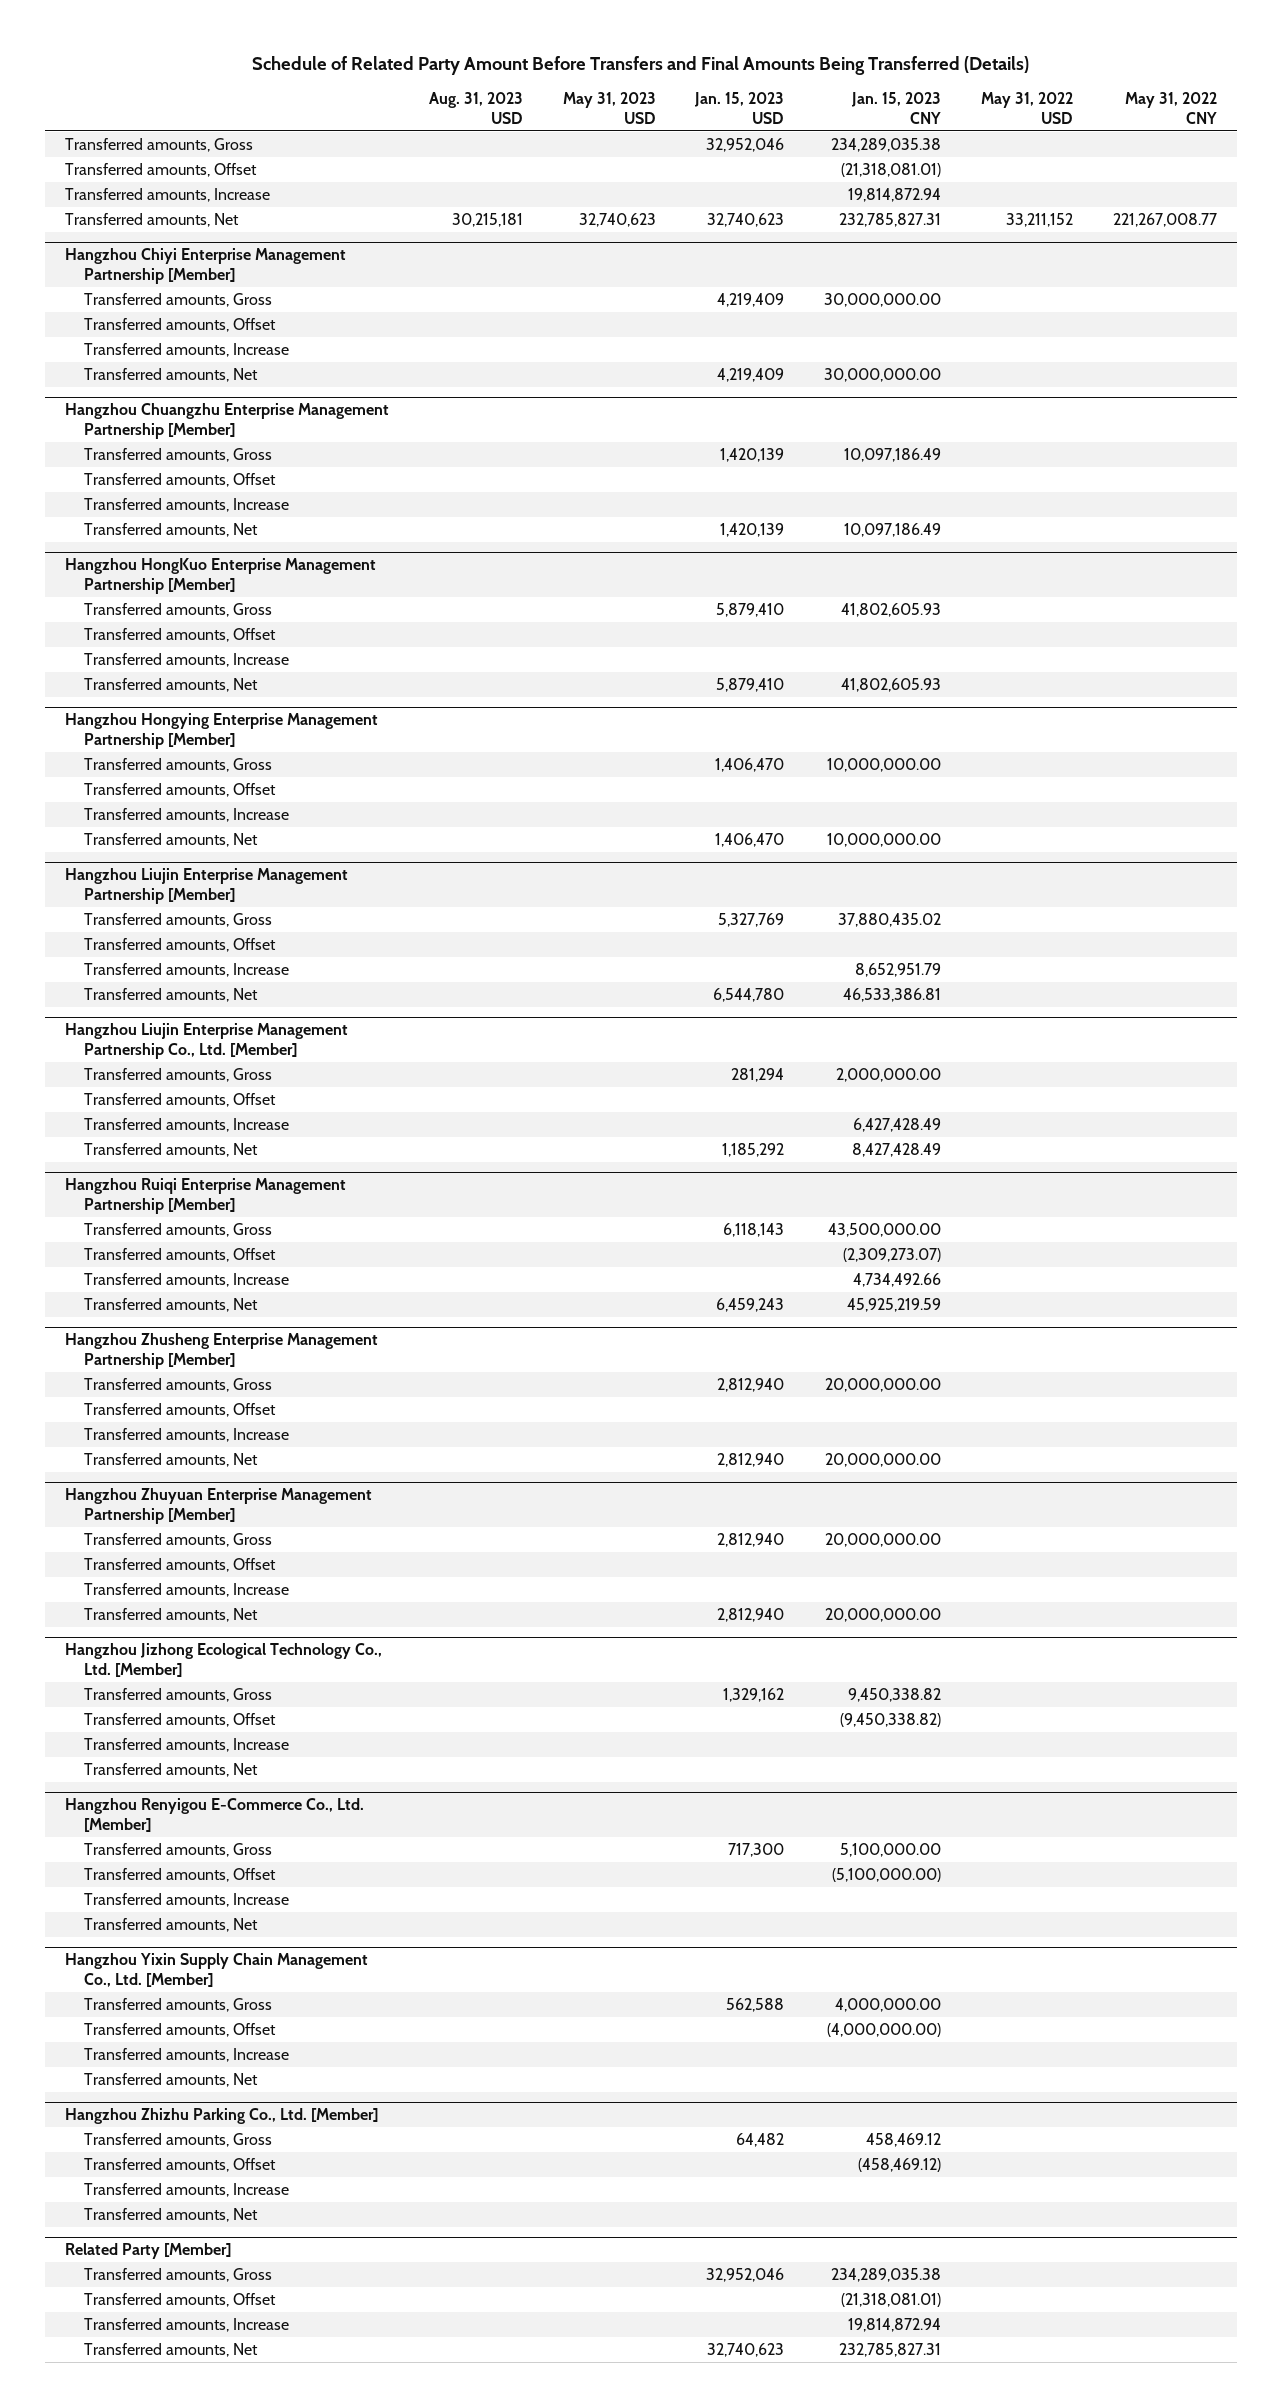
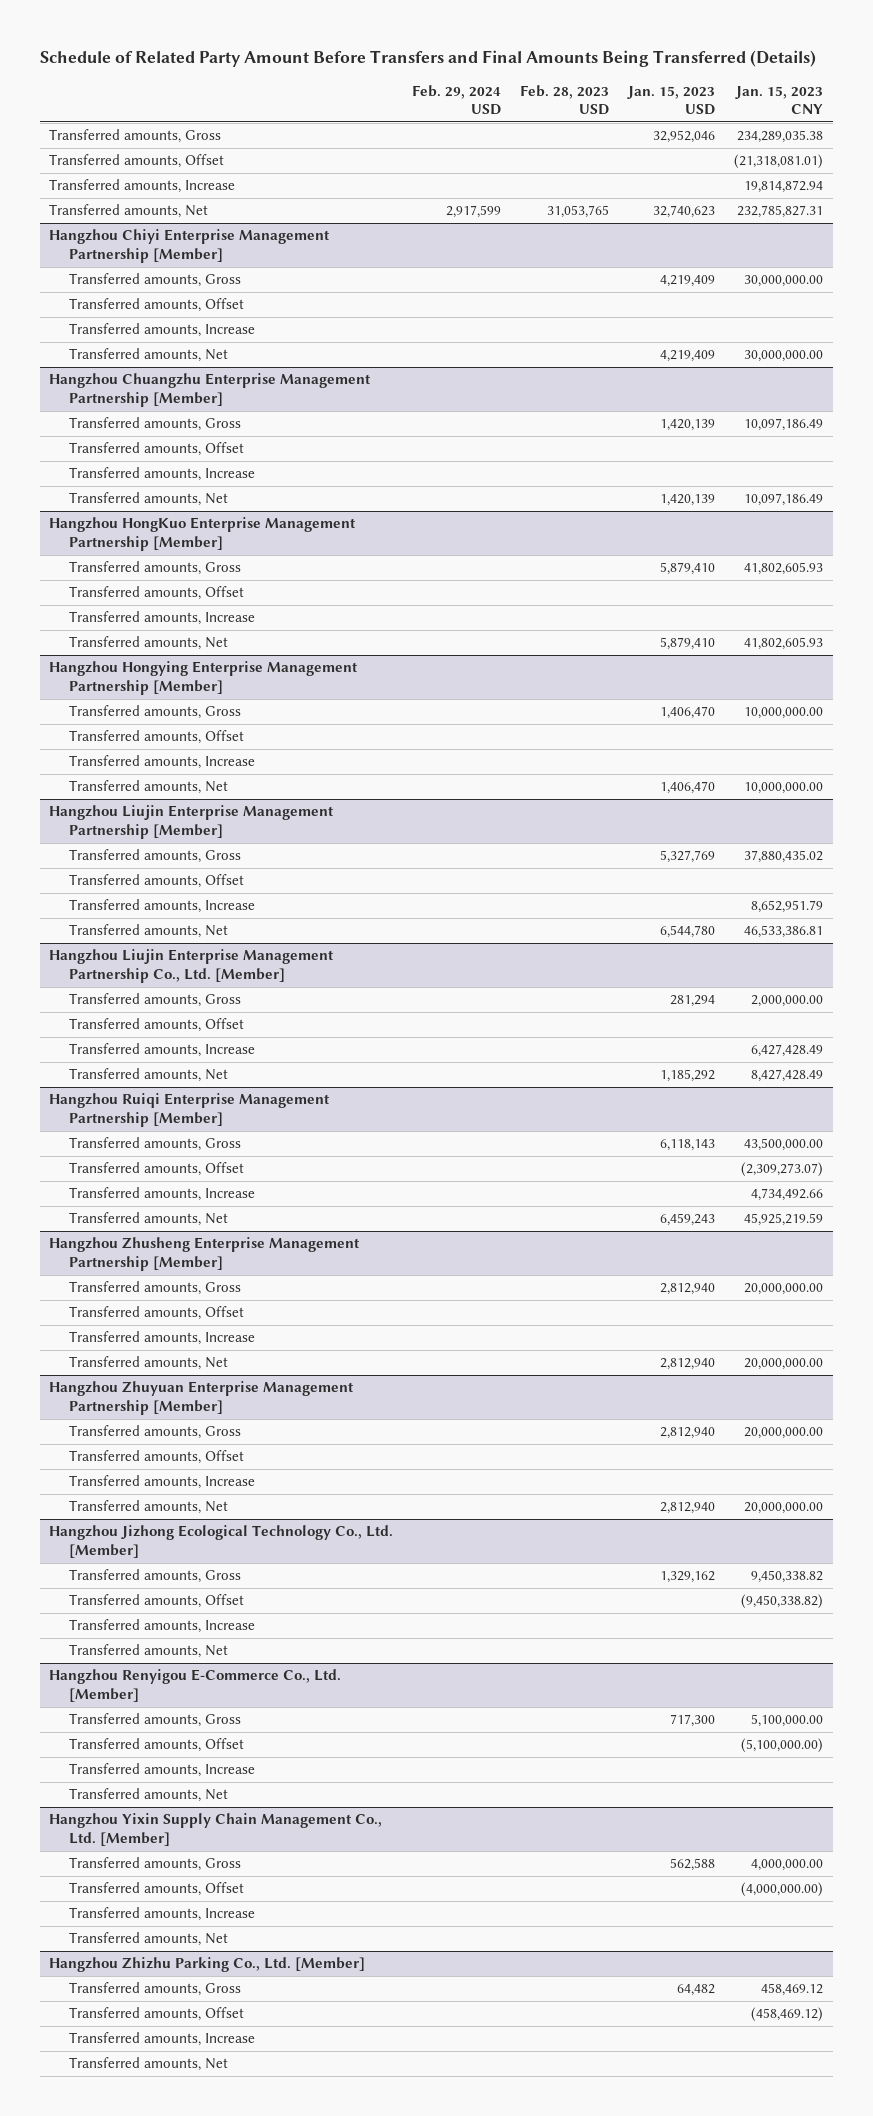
- | Aug. 31, 2023 USD | May 31, 2023 USD | Jan. 15, 2023 USD | Jan. 15, 2023 CNY | May 31, 2022 USD | May 31, 2022 CNY
+ | Feb. 29, 2024 USD | Feb. 28, 2023 USD | Jan. 15, 2023 USD | Jan. 15, 2023 CNY
- Related Party [Member]
- Transferred amounts, Gross | | | 32,952,046 | 234,289,035.38 | |
- Transferred amounts, Offset | | | | (21,318,081.01) | |
- Transferred amounts, Increase | | | | 19,814,872.94 | |
- Transferred amounts, Net | | | 32,740,623 | 232,785,827.31 | |

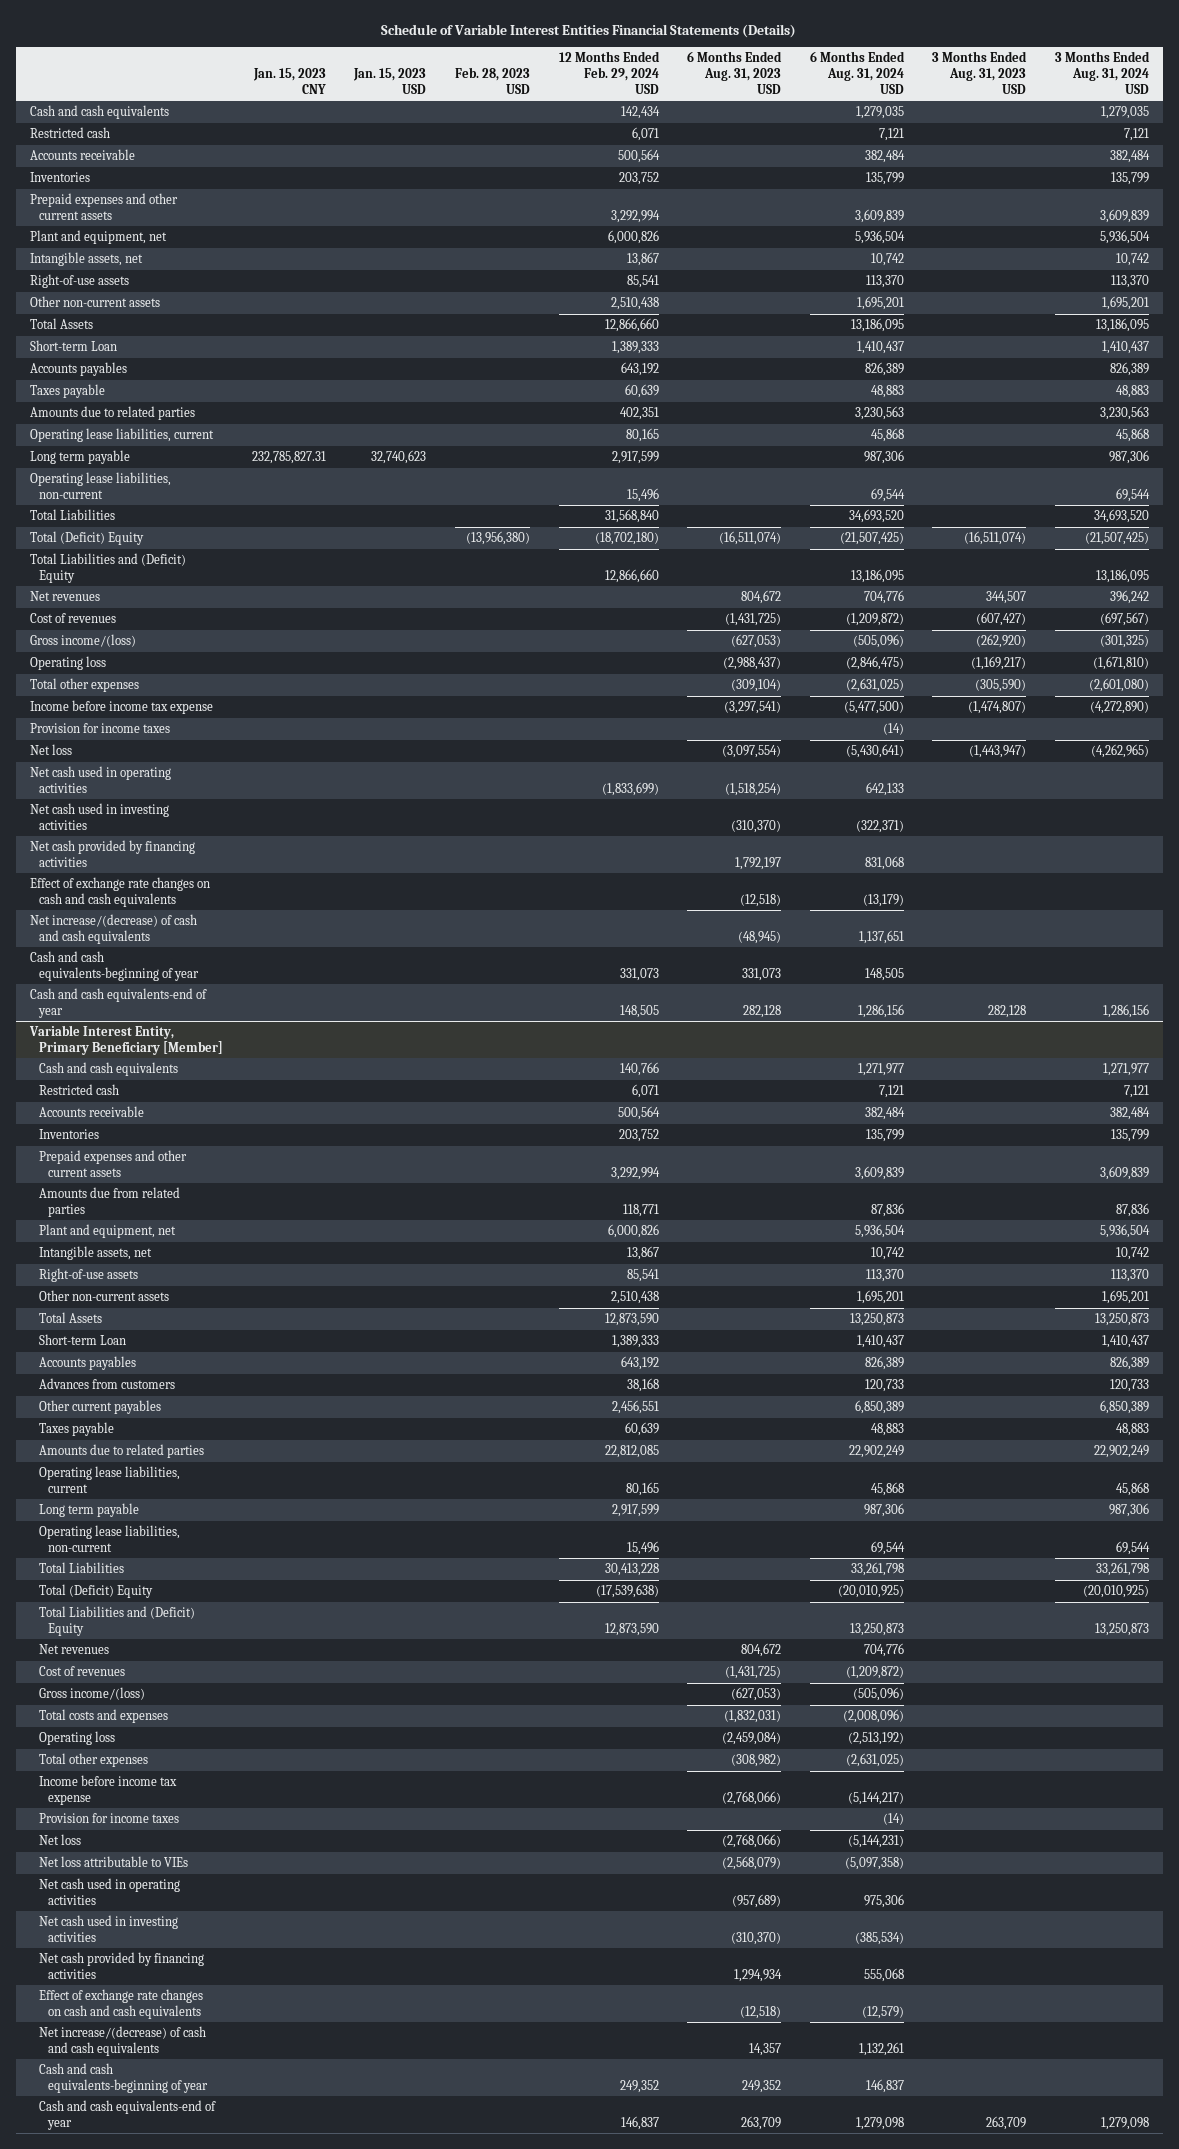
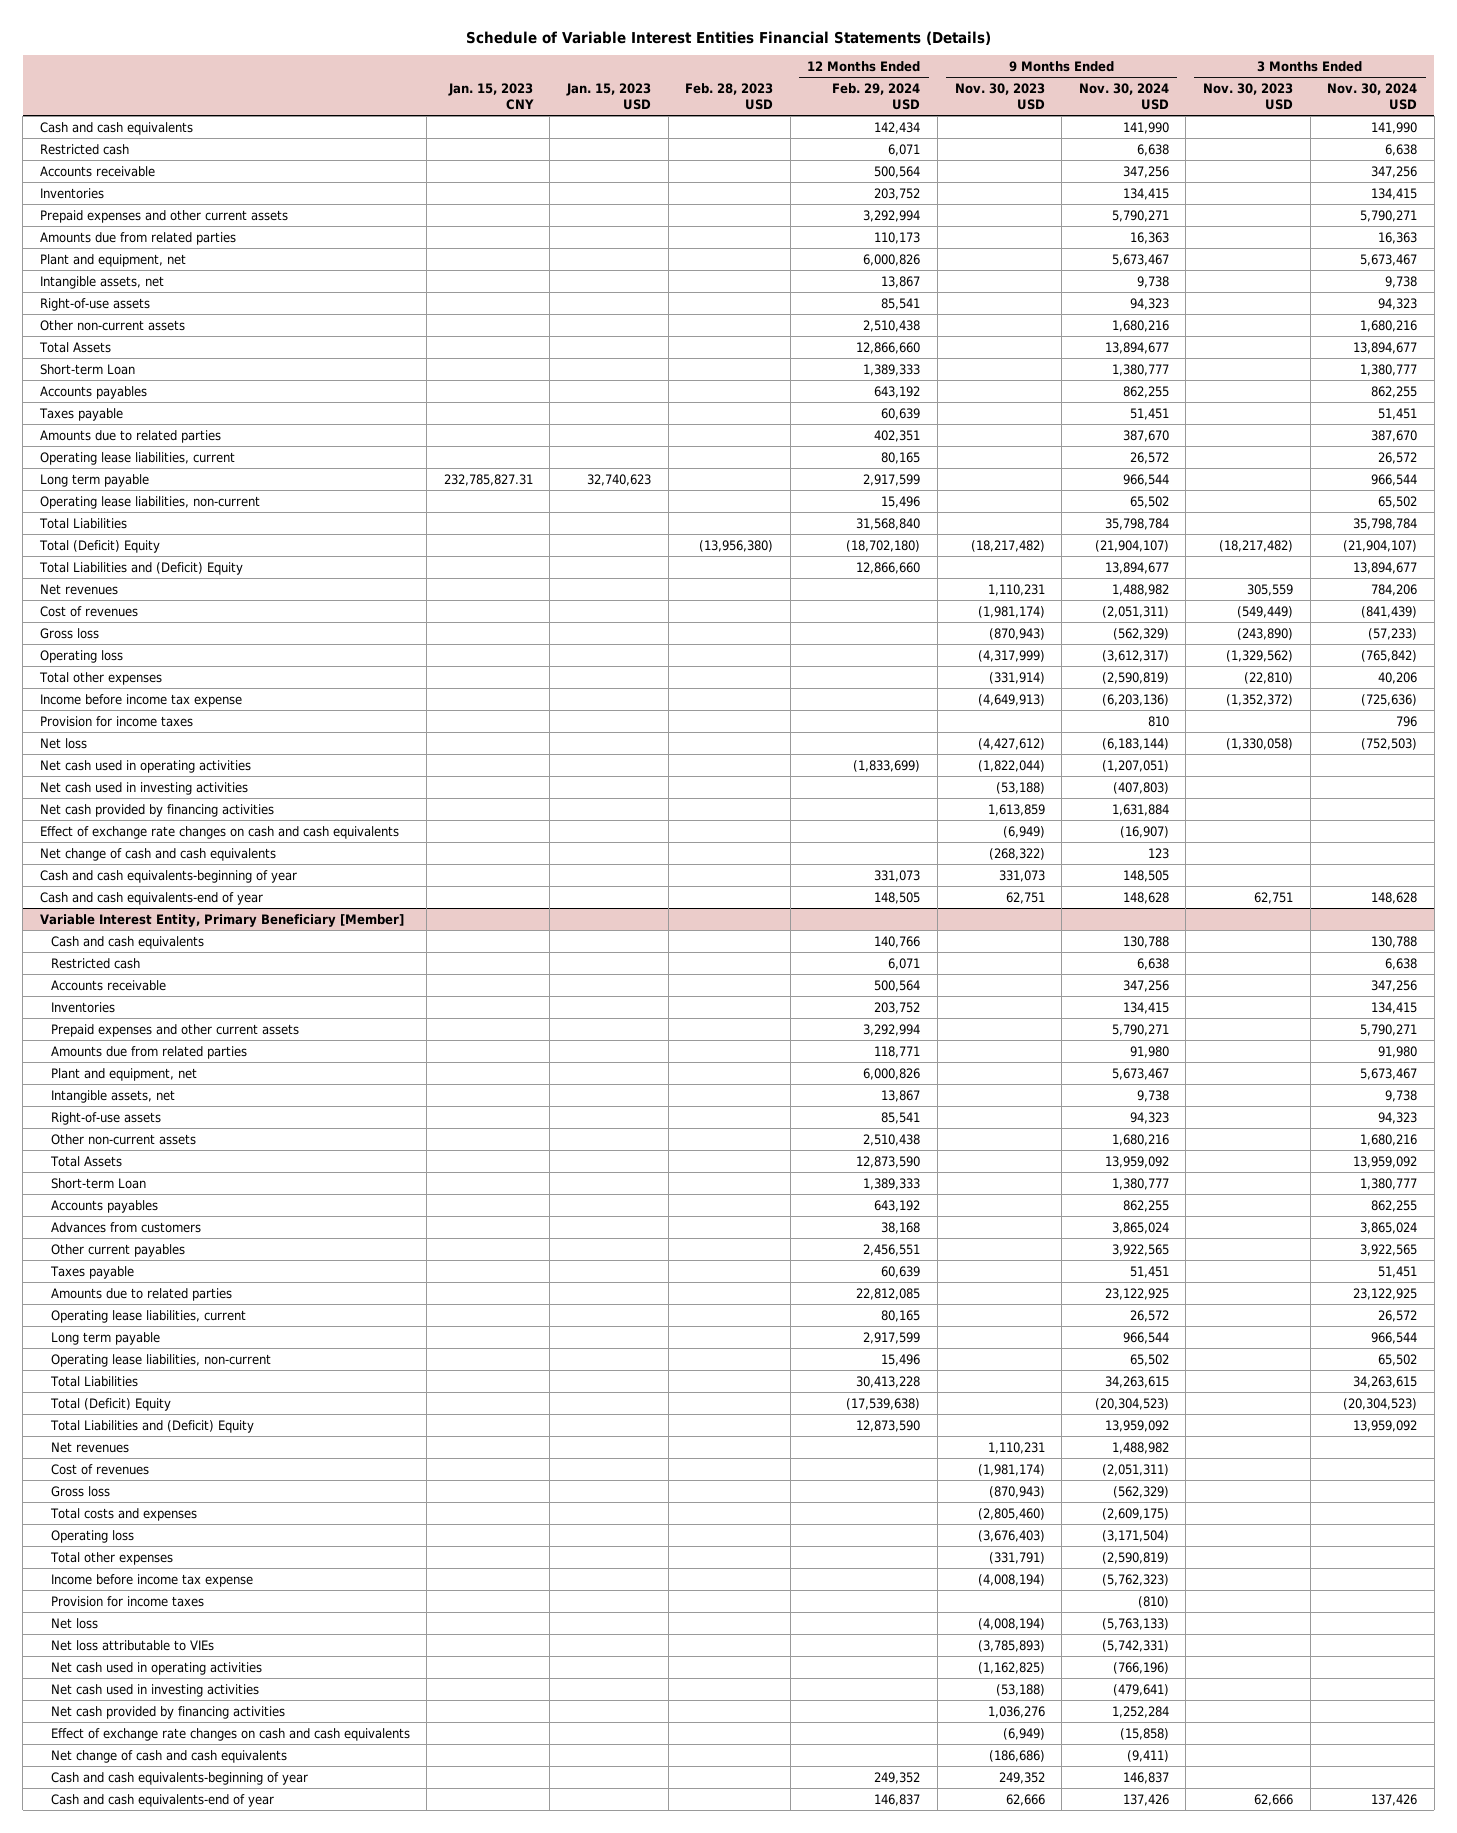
- | Jan. 15, 2023 CNY | Jan. 15, 2023 USD | Feb. 28, 2023 USD | 12 Months Ended Feb. 29, 2024 USD | 6 Months Ended Aug. 31, 2023 USD | 6 Months Ended Aug. 31, 2024 USD | 3 Months Ended Aug. 31, 2023 USD | 3 Months Ended Aug. 31, 2024 USD
+ | Jan. 15, 2023 CNY | Jan. 15, 2023 USD | Feb. 28, 2023 USD | 12 Months Ended Feb. 29, 2024 USD | 9 Months Ended Nov. 30, 2023 USD | 9 Months Ended Nov. 30, 2024 USD | 3 Months Ended Nov. 30, 2023 USD | 3 Months Ended Nov. 30, 2024 USD
+ Amounts due from related parties | | | | 110,173 | | 16,363 | | 16,363
- Gross income/(loss) | | | | | (627,053) | (505,096) | (262,920) | (301,325)
+ Gross loss | | | | | (870,943) | (562,329) | (243,890) | (57,233)
- Net increase/(decrease) of cash and cash equivalents | | | | | (48,945) | 1,137,651 | |
+ Net change of cash and cash equivalents | | | | | (268,322) | 123 | |
@ Variable Interest Entity, Primary Beneficiary [Member]
- Gross income/(loss) | | | | | (627,053) | (505,096) | |
+ Gross loss | | | | | (870,943) | (562,329) | |
- Net increase/(decrease) of cash and cash equivalents | | | | | 14,357 | 1,132,261 | |
+ Net change of cash and cash equivalents | | | | | (186,686) | (9,411) | |

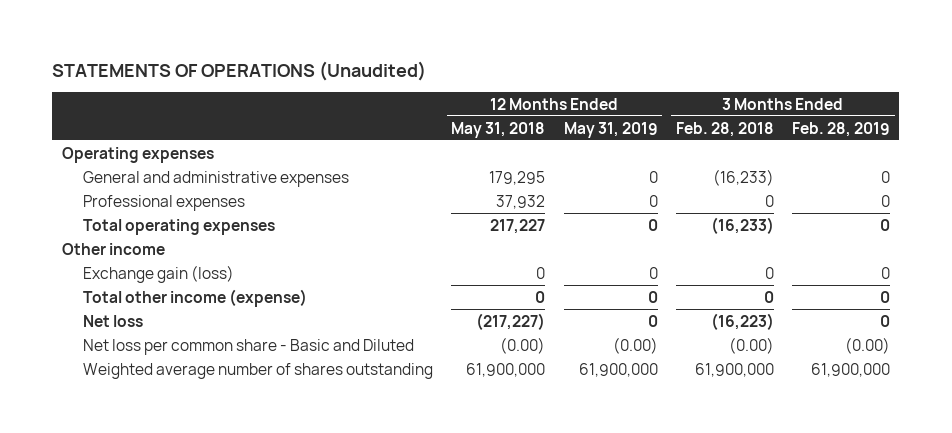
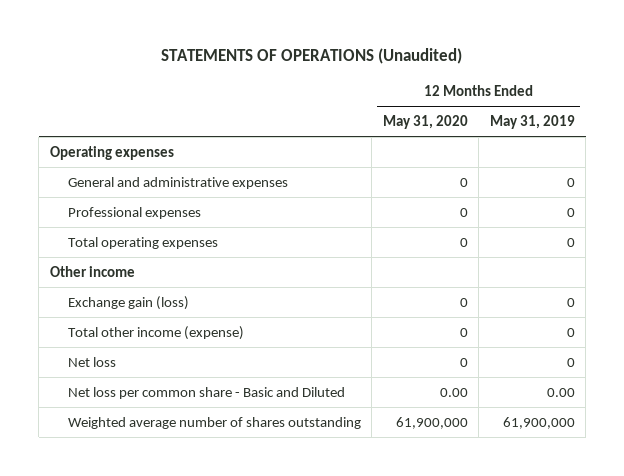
- | 12 Months Ended May 31, 2018 | 12 Months Ended May 31, 2019 | 3 Months Ended Feb. 28, 2018 | 3 Months Ended Feb. 28, 2019
+ | 12 Months Ended May 31, 2020 | 12 Months Ended May 31, 2019
- Net loss per common share - Basic and Diluted | (0.00) | (0.00) | (0.00) | (0.00)
+ Net loss per common share - Basic and Diluted | 0.00 | 0.00

